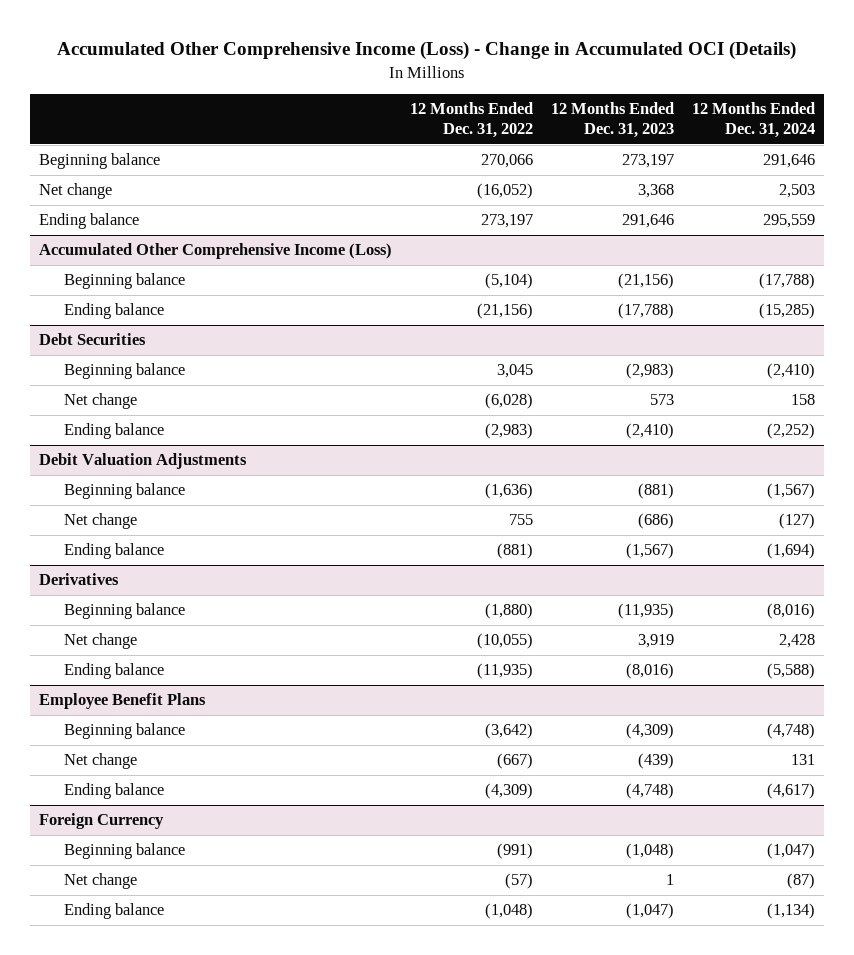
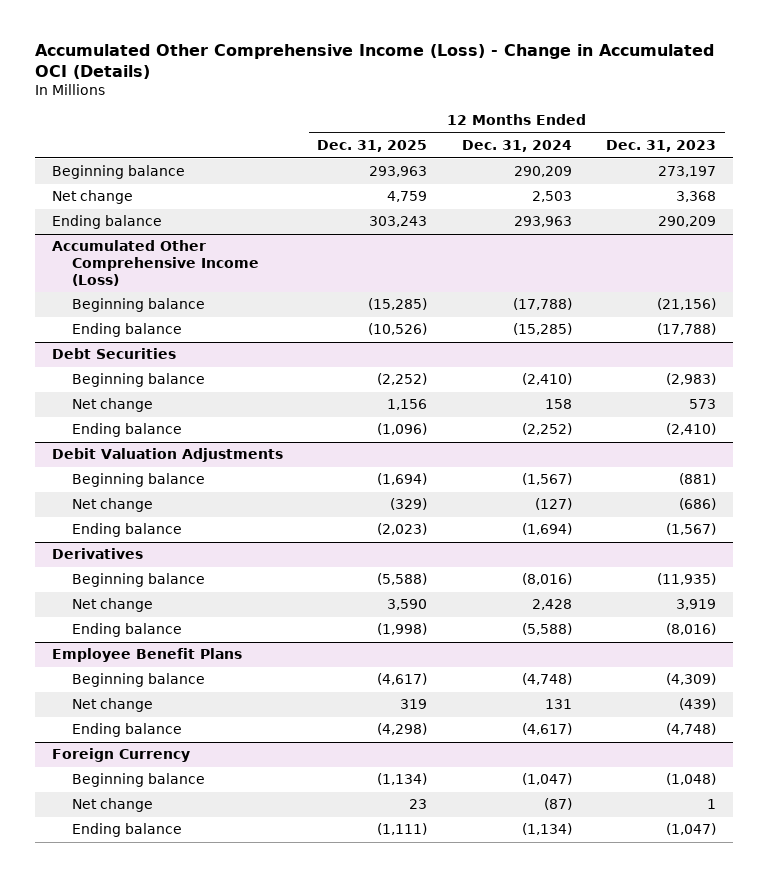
- | 12 Months Ended Dec. 31, 2022 | 12 Months Ended Dec. 31, 2023 | 12 Months Ended Dec. 31, 2024
+ | 12 Months Ended Dec. 31, 2025 | 12 Months Ended Dec. 31, 2024 | 12 Months Ended Dec. 31, 2023
- Beginning balance | 270,066 | 273,197 | 291,646
+ Beginning balance | 293,963 | 290,209 | 273,197
- Ending balance | 273,197 | 291,646 | 295,559
+ Ending balance | 303,243 | 293,963 | 290,209

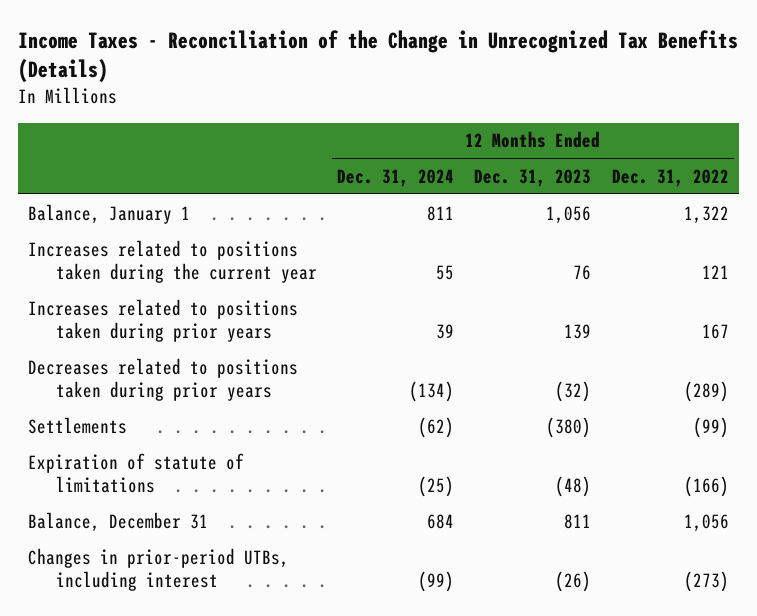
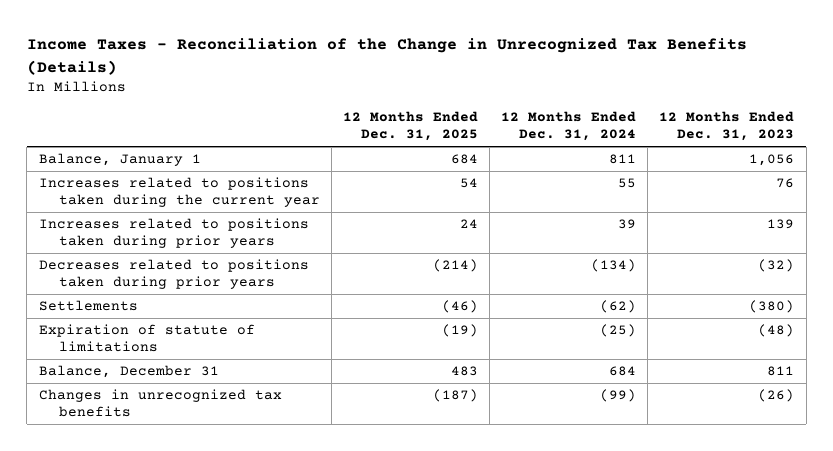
- | 12 Months Ended Dec. 31, 2024 | 12 Months Ended Dec. 31, 2023 | 12 Months Ended Dec. 31, 2022
+ | 12 Months Ended Dec. 31, 2025 | 12 Months Ended Dec. 31, 2024 | 12 Months Ended Dec. 31, 2023
- Changes in prior-period UTBs, including interest | (99) | (26) | (273)
+ Changes in unrecognized tax benefits | (187) | (99) | (26)

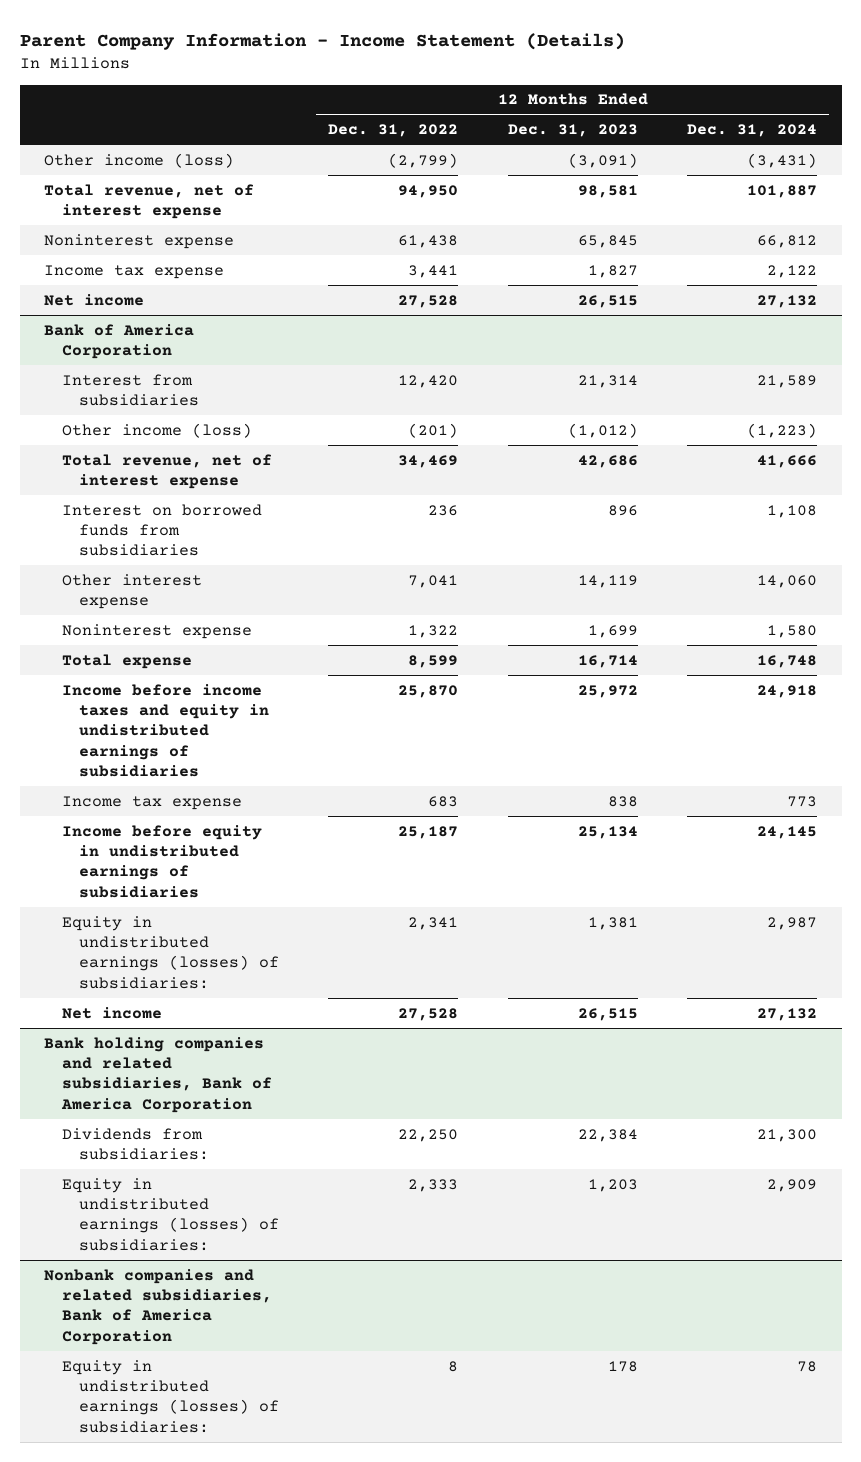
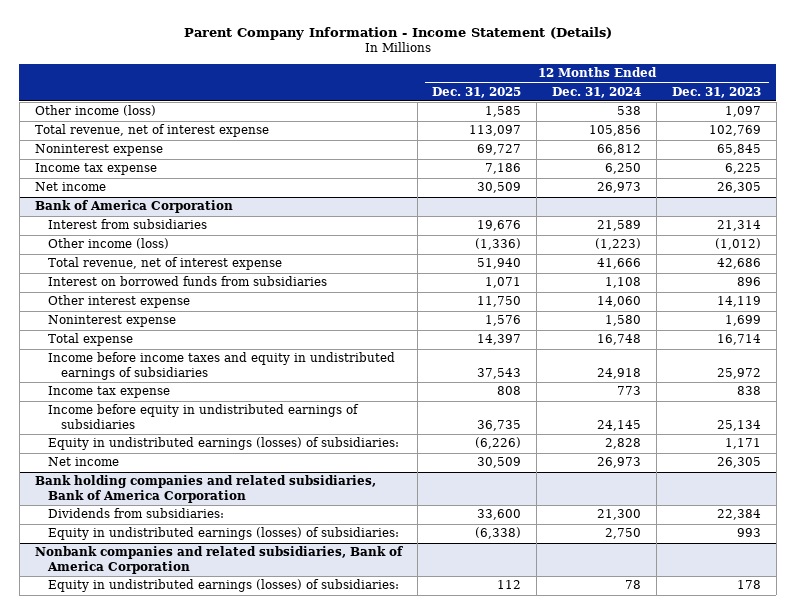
- | 12 Months Ended Dec. 31, 2022 | 12 Months Ended Dec. 31, 2023 | 12 Months Ended Dec. 31, 2024
+ | 12 Months Ended Dec. 31, 2025 | 12 Months Ended Dec. 31, 2024 | 12 Months Ended Dec. 31, 2023
- Other income (loss) | (2,799) | (3,091) | (3,431)
- Total revenue, net of interest expense | 94,950 | 98,581 | 101,887
+ Other income (loss) | 1,585 | 538 | 1,097
+ Total revenue, net of interest expense | 113,097 | 105,856 | 102,769
- Income tax expense | 3,441 | 1,827 | 2,122
- Net income | 27,528 | 26,515 | 27,132
+ Income tax expense | 7,186 | 6,250 | 6,225
+ Net income | 30,509 | 26,973 | 26,305
@ Bank of America Corporation
- Equity in undistributed earnings (losses) of subsidiaries: | 2,341 | 1,381 | 2,987
- Net income | 27,528 | 26,515 | 27,132
+ Equity in undistributed earnings (losses) of subsidiaries: | (6,226) | 2,828 | 1,171
+ Net income | 30,509 | 26,973 | 26,305
@ Bank holding companies and related subsidiaries, Bank of America Corporation
- Equity in undistributed earnings (losses) of subsidiaries: | 2,333 | 1,203 | 2,909
+ Equity in undistributed earnings (losses) of subsidiaries: | (6,338) | 2,750 | 993

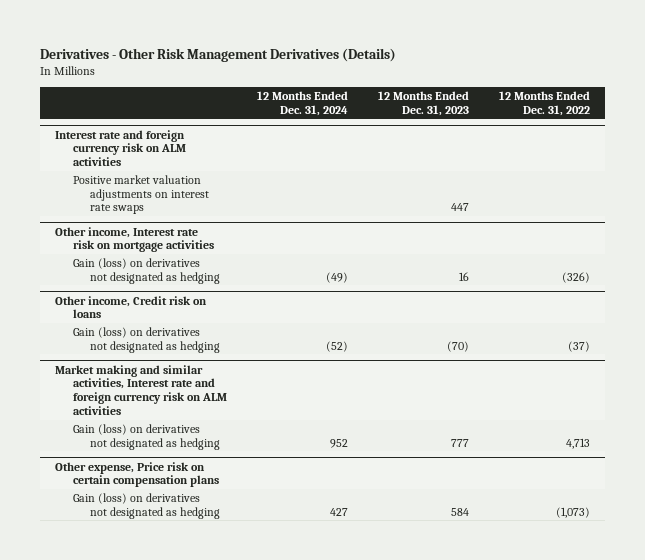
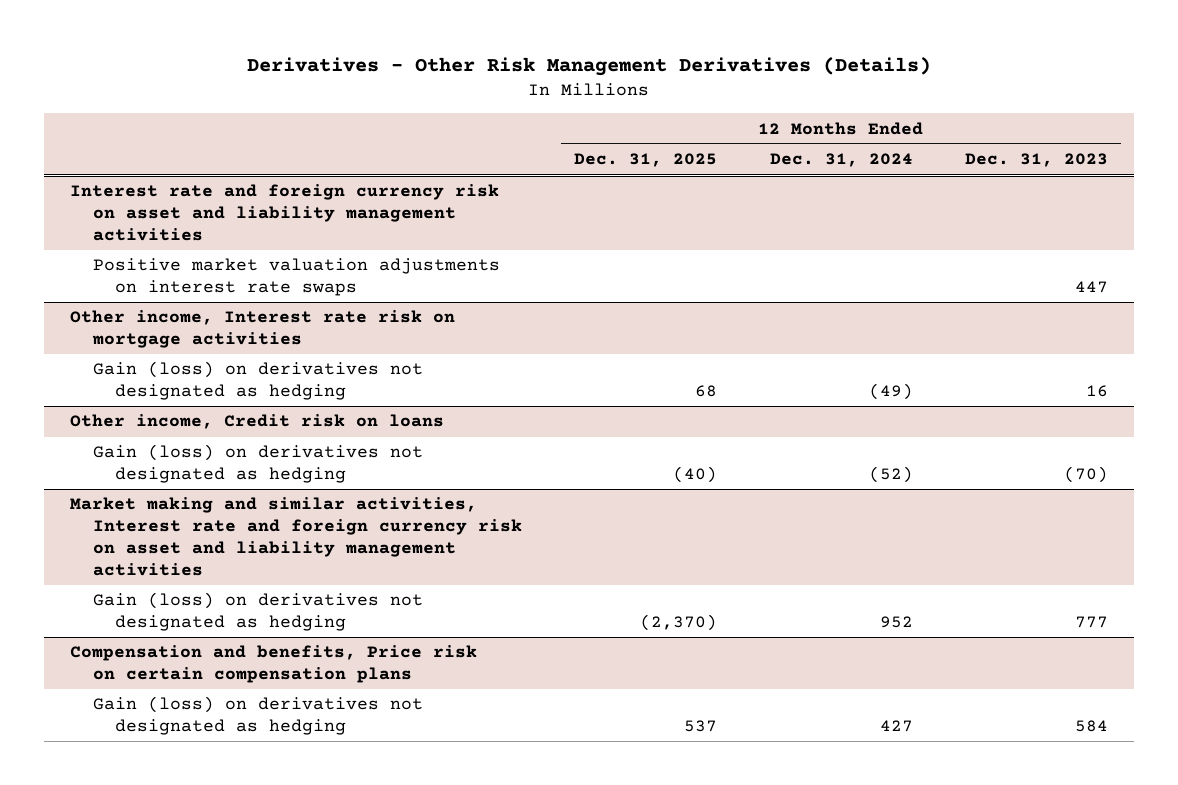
- | 12 Months Ended Dec. 31, 2024 | 12 Months Ended Dec. 31, 2023 | 12 Months Ended Dec. 31, 2022
+ | 12 Months Ended Dec. 31, 2025 | 12 Months Ended Dec. 31, 2024 | 12 Months Ended Dec. 31, 2023
- Interest rate and foreign currency risk on ALM activities
+ Interest rate and foreign currency risk on asset and liability management activities
- Market making and similar activities, Interest rate and foreign currency risk on ALM activities
+ Market making and similar activities, Interest rate and foreign currency risk on asset and liability management activities
- Other expense, Price risk on certain compensation plans
+ Compensation and benefits, Price risk on certain compensation plans

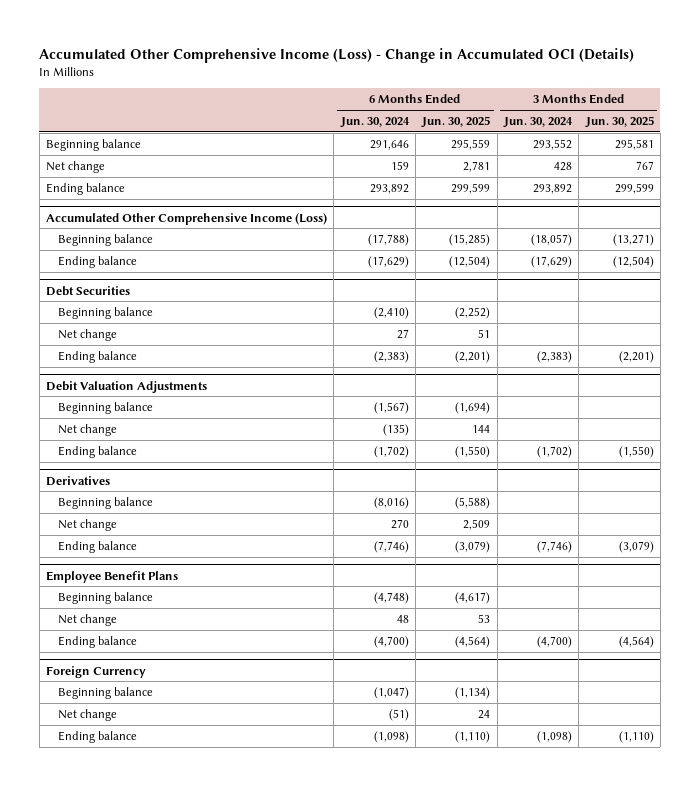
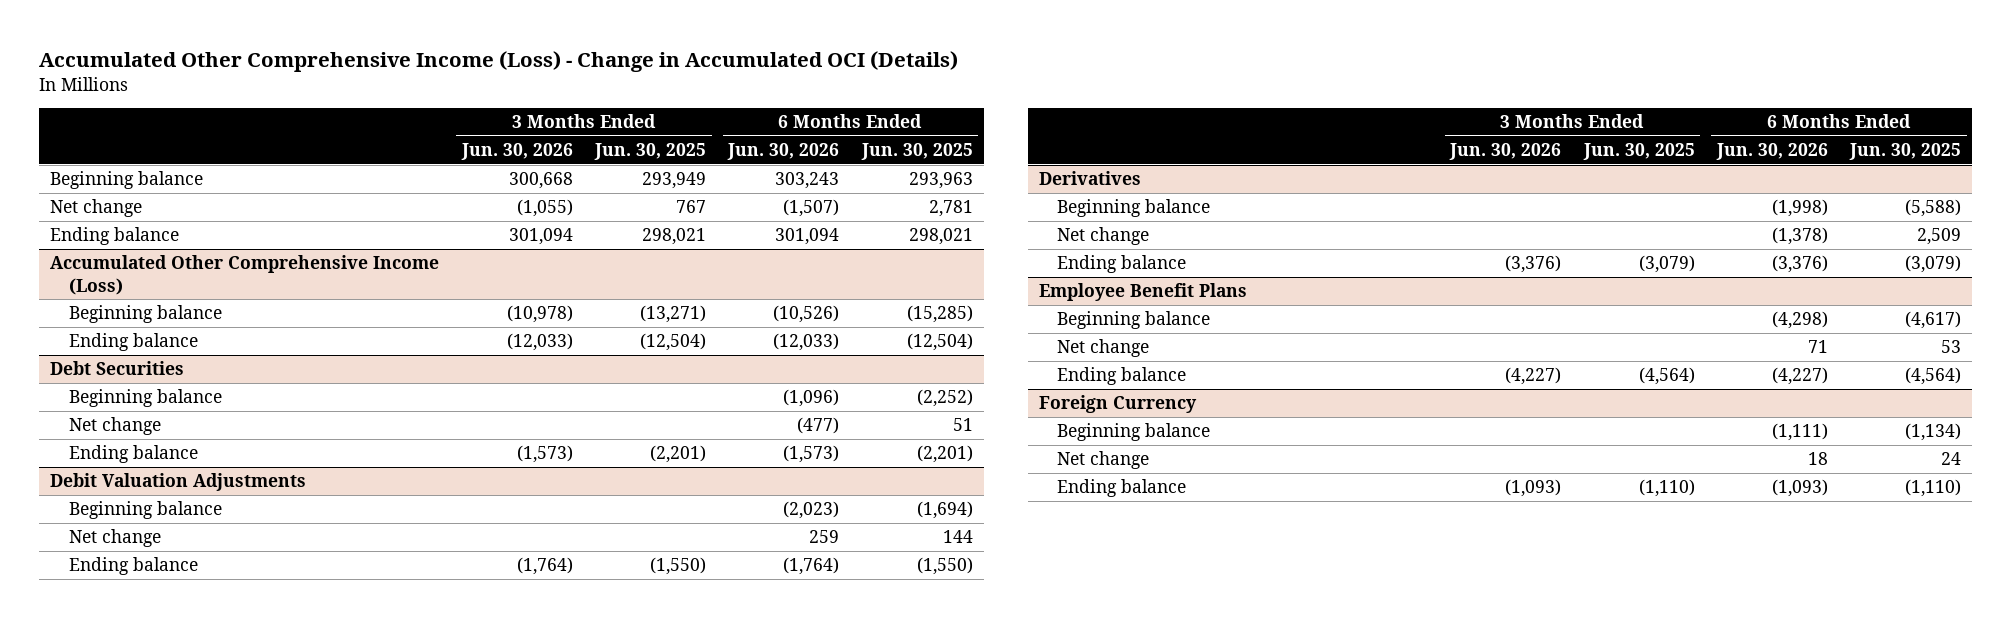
- | 6 Months Ended Jun. 30, 2024 | 6 Months Ended Jun. 30, 2025 | 3 Months Ended Jun. 30, 2024 | 3 Months Ended Jun. 30, 2025
+ | 3 Months Ended Jun. 30, 2026 | 3 Months Ended Jun. 30, 2025 | 6 Months Ended Jun. 30, 2026 | 6 Months Ended Jun. 30, 2025
- Beginning balance | 291,646 | 295,559 | 293,552 | 295,581
+ Beginning balance | 300,668 | 293,949 | 303,243 | 293,963
- Ending balance | 293,892 | 299,599 | 293,892 | 299,599
+ Ending balance | 301,094 | 298,021 | 301,094 | 298,021

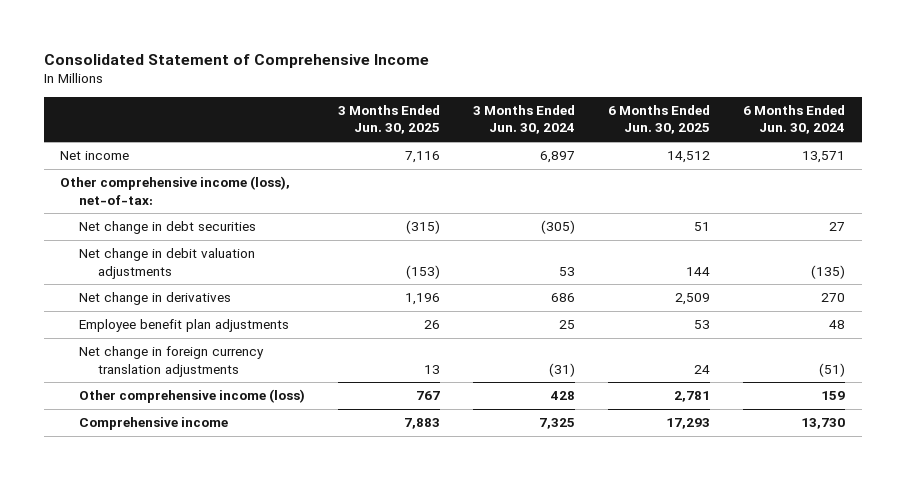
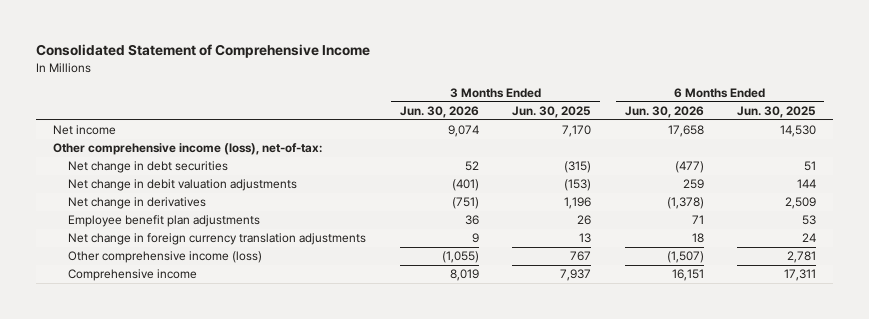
- | 3 Months Ended Jun. 30, 2025 | 3 Months Ended Jun. 30, 2024 | 6 Months Ended Jun. 30, 2025 | 6 Months Ended Jun. 30, 2024
+ | 3 Months Ended Jun. 30, 2026 | 3 Months Ended Jun. 30, 2025 | 6 Months Ended Jun. 30, 2026 | 6 Months Ended Jun. 30, 2025
- Net income | 7,116 | 6,897 | 14,512 | 13,571
+ Net income | 9,074 | 7,170 | 17,658 | 14,530
- Comprehensive income | 7,883 | 7,325 | 17,293 | 13,730
+ Comprehensive income | 8,019 | 7,937 | 16,151 | 17,311

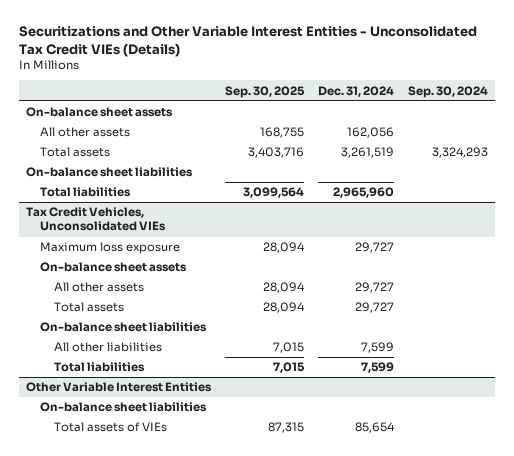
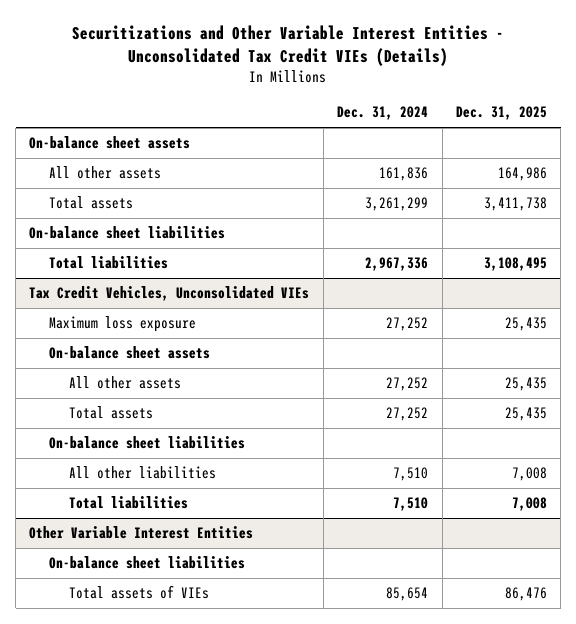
- | Sep. 30, 2025 | Dec. 31, 2024 | Sep. 30, 2024
+ | Dec. 31, 2024 | Dec. 31, 2025
- All other assets | 168,755 | 162,056 |
- Total assets | 3,403,716 | 3,261,519 | 3,324,293
+ All other assets | 161,836 | 164,986
+ Total assets | 3,261,299 | 3,411,738
- Total liabilities | 3,099,564 | 2,965,960 |
+ Total liabilities | 2,967,336 | 3,108,495
@ Tax Credit Vehicles, Unconsolidated VIEs
- Maximum loss exposure | 28,094 | 29,727 |
+ Maximum loss exposure | 27,252 | 25,435
- All other assets | 28,094 | 29,727 |
- Total assets | 28,094 | 29,727 |
+ All other assets | 27,252 | 25,435
+ Total assets | 27,252 | 25,435
- All other liabilities | 7,015 | 7,599 |
- Total liabilities | 7,015 | 7,599 |
+ All other liabilities | 7,510 | 7,008
+ Total liabilities | 7,510 | 7,008

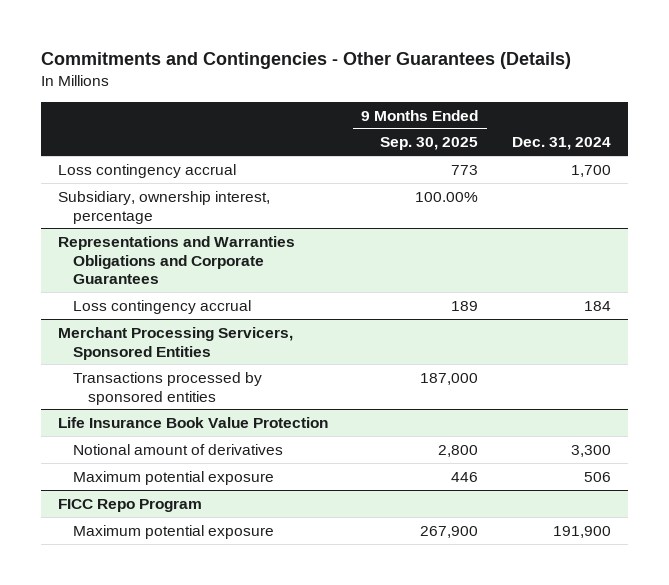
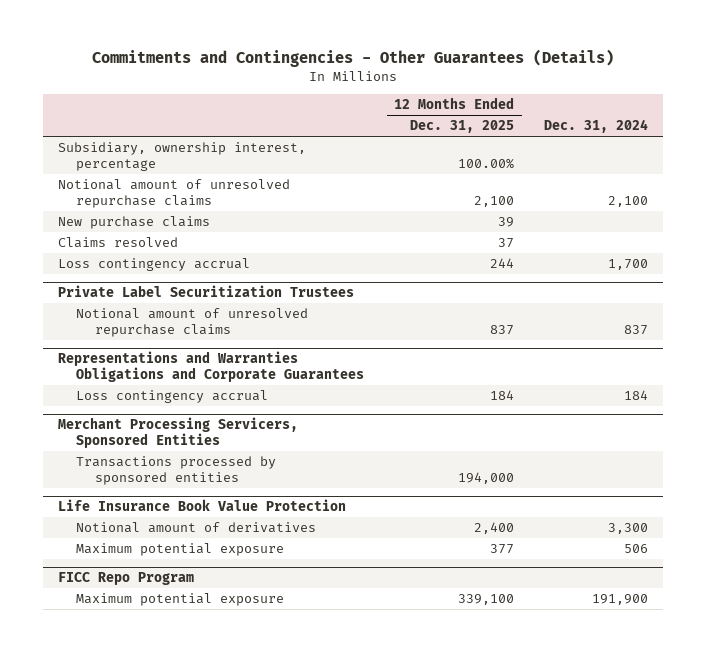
- | 9 Months Ended Sep. 30, 2025 | Dec. 31, 2024
+ | 12 Months Ended Dec. 31, 2025 | Dec. 31, 2024
+ Notional amount of unresolved repurchase claims | 2,100 | 2,100
+ New purchase claims | 39 |
+ Claims resolved | 37 |
moved down: Loss contingency accrual | 244 | 1,700
+ Private Label Securitization Trustees
+ Notional amount of unresolved repurchase claims | 837 | 837

